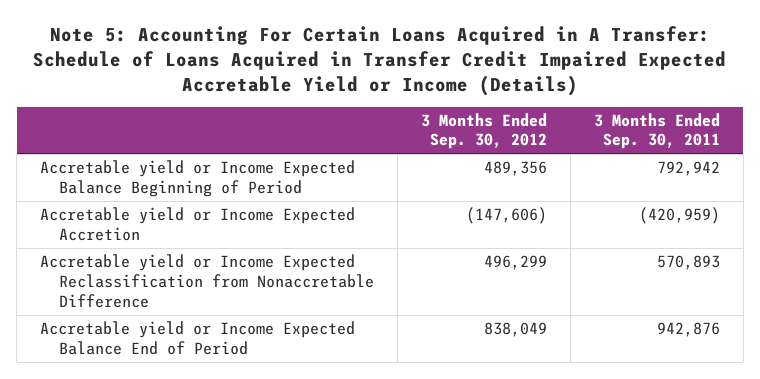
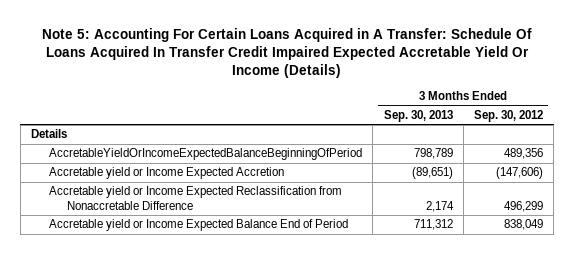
- Note 5: Accounting For Certain Loans Acquired in A Transfer: Schedule of Loans Acquired in Transfer Credit Impaired Expected Accretable Yield or Income (Details)
+ Note 5: Accounting For Certain Loans Acquired in A Transfer: Schedule Of Loans Acquired In Transfer Credit Impaired Expected Accretable Yield Or Income (Details)
- | 3 Months Ended Sep. 30, 2012 | 3 Months Ended Sep. 30, 2011
+ | 3 Months Ended Sep. 30, 2013 | 3 Months Ended Sep. 30, 2012
- Accretable yield or Income Expected Balance Beginning of Period | 489,356 | 792,942
+ Details
+ AccretableYieldOrIncomeExpectedBalanceBeginningOfPeriod | 798,789 | 489,356

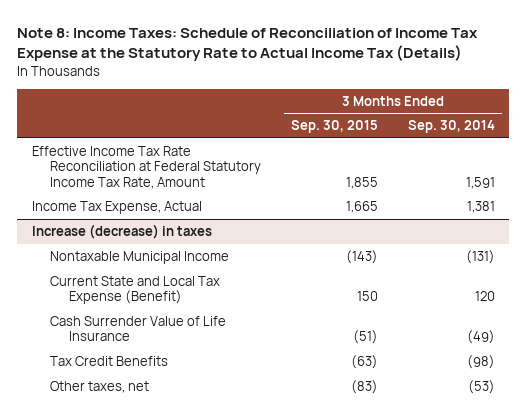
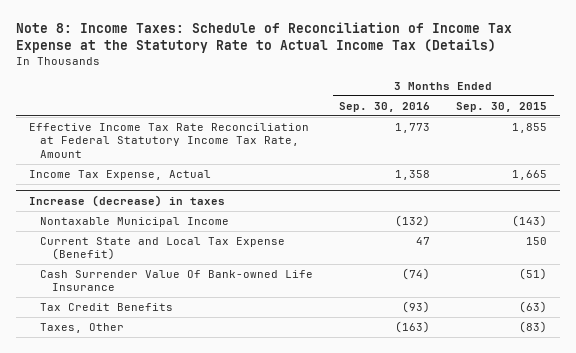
- | 3 Months Ended Sep. 30, 2015 | 3 Months Ended Sep. 30, 2014
+ | 3 Months Ended Sep. 30, 2016 | 3 Months Ended Sep. 30, 2015
@ Increase (decrease) in taxes
- Cash Surrender Value of Life Insurance | (51) | (49)
+ Cash Surrender Value Of Bank-owned Life Insurance | (74) | (51)
- Other taxes, net | (83) | (53)
+ Taxes, Other | (163) | (83)

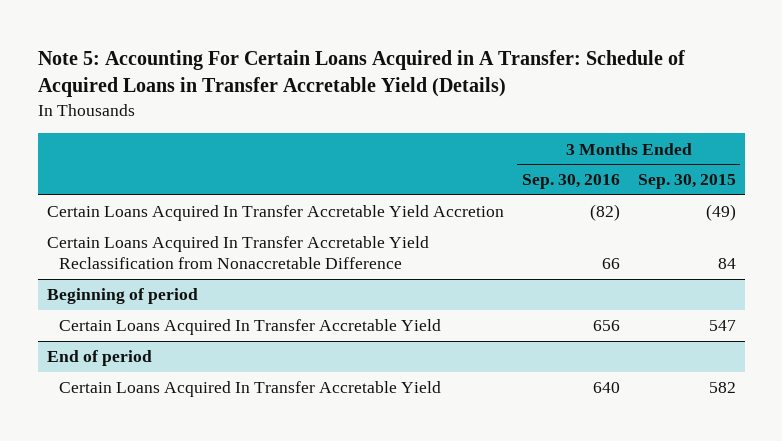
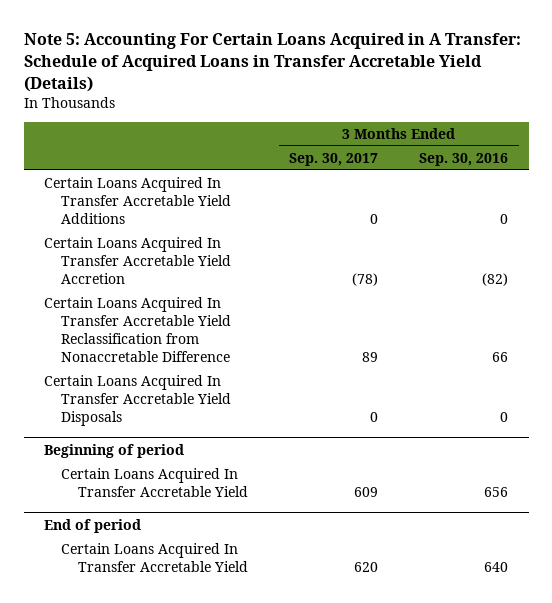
- | 3 Months Ended Sep. 30, 2016 | 3 Months Ended Sep. 30, 2015
+ | 3 Months Ended Sep. 30, 2017 | 3 Months Ended Sep. 30, 2016
+ Certain Loans Acquired In Transfer Accretable Yield Additions | 0 | 0
+ Certain Loans Acquired In Transfer Accretable Yield Disposals | 0 | 0

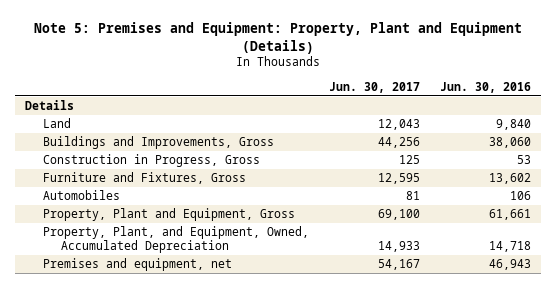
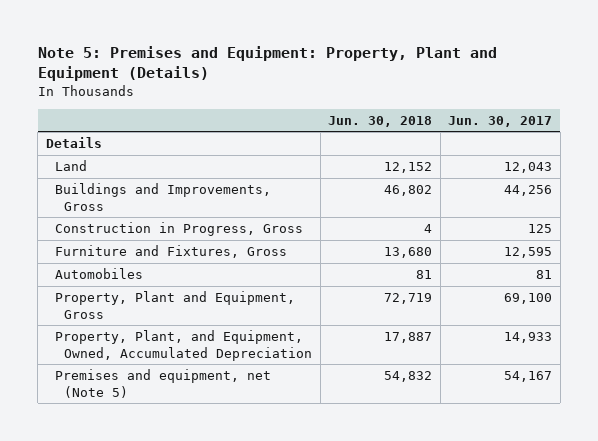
- | Jun. 30, 2017 | Jun. 30, 2016
+ | Jun. 30, 2018 | Jun. 30, 2017
- Premises and equipment, net | 54,167 | 46,943
+ Premises and equipment, net (Note 5) | 54,832 | 54,167

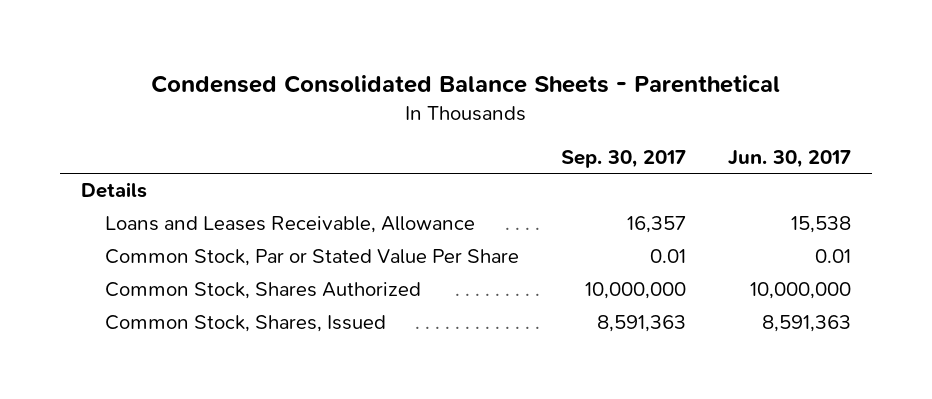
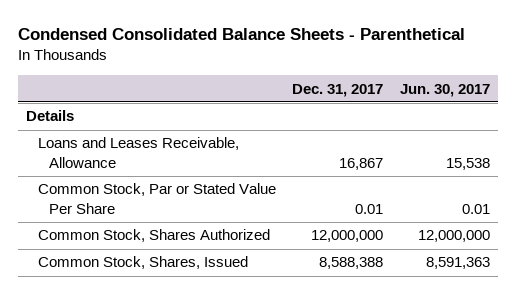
- | Sep. 30, 2017 | Jun. 30, 2017
+ | Dec. 31, 2017 | Jun. 30, 2017
- Common Stock, Shares Authorized | 10,000,000 | 10,000,000
+ Common Stock, Shares Authorized | 12,000,000 | 12,000,000

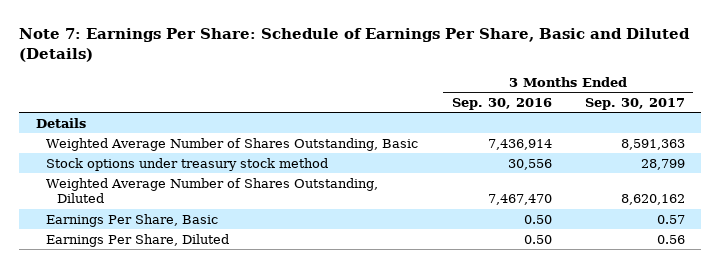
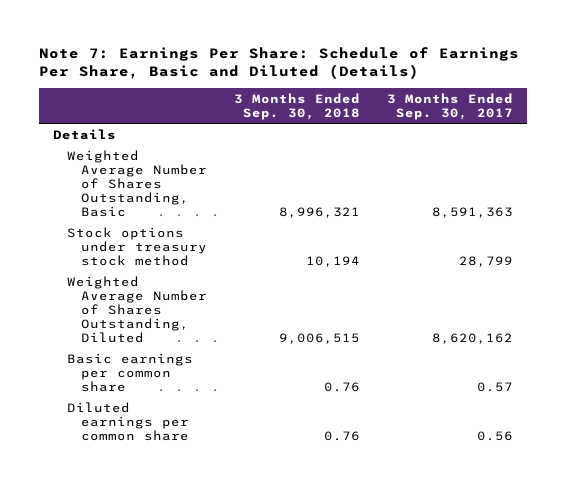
- | 3 Months Ended Sep. 30, 2016 | 3 Months Ended Sep. 30, 2017
+ | 3 Months Ended Sep. 30, 2018 | 3 Months Ended Sep. 30, 2017
- Earnings Per Share, Basic | 0.50 | 0.57
- Earnings Per Share, Diluted | 0.50 | 0.56
+ Basic earnings per common share | 0.76 | 0.57
+ Diluted earnings per common share | 0.76 | 0.56

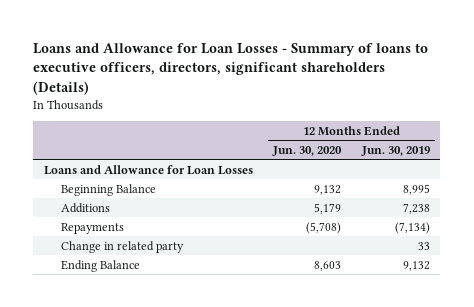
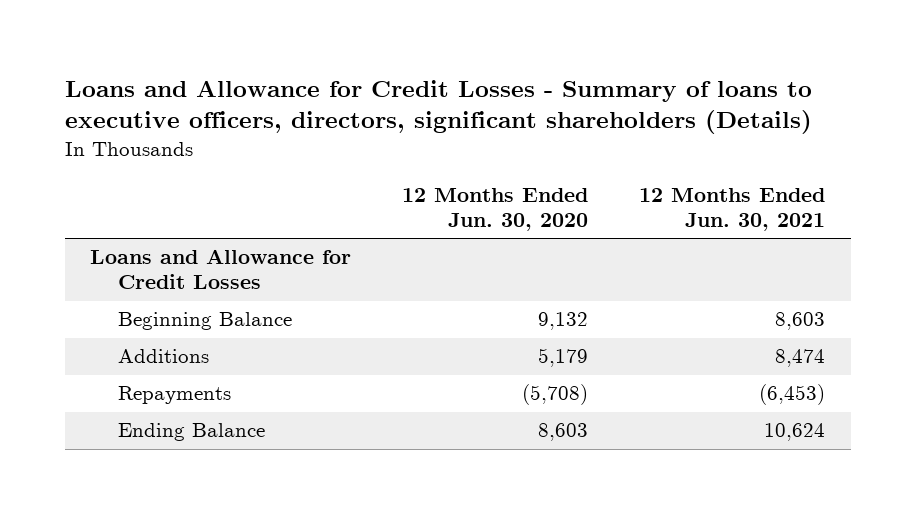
- Loans and Allowance for Loan Losses - Summary of loans to executive officers, directors, significant shareholders (Details)
+ Loans and Allowance for Credit Losses - Summary of loans to executive officers, directors, significant shareholders (Details)
- | 12 Months Ended Jun. 30, 2020 | 12 Months Ended Jun. 30, 2019
+ | 12 Months Ended Jun. 30, 2020 | 12 Months Ended Jun. 30, 2021
- Loans and Allowance for Loan Losses
+ Loans and Allowance for Credit Losses
- Change in related party | | 33

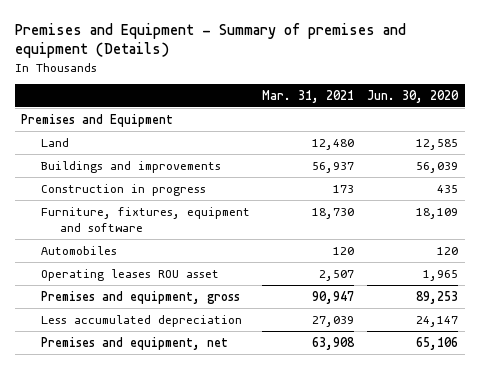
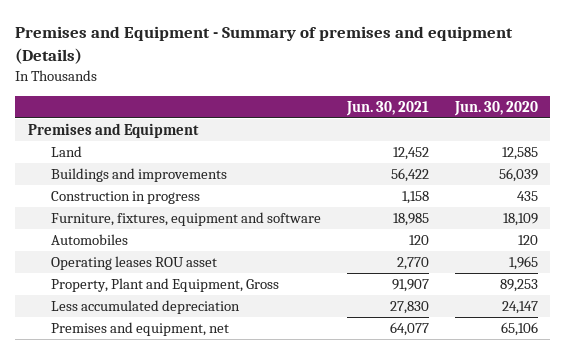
- | Mar. 31, 2021 | Jun. 30, 2020
+ | Jun. 30, 2021 | Jun. 30, 2020
- Premises and equipment, gross | 90,947 | 89,253
+ Property, Plant and Equipment, Gross | 91,907 | 89,253

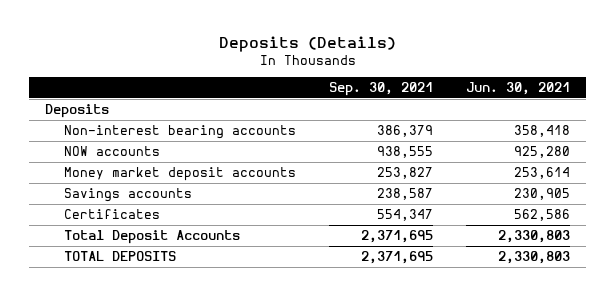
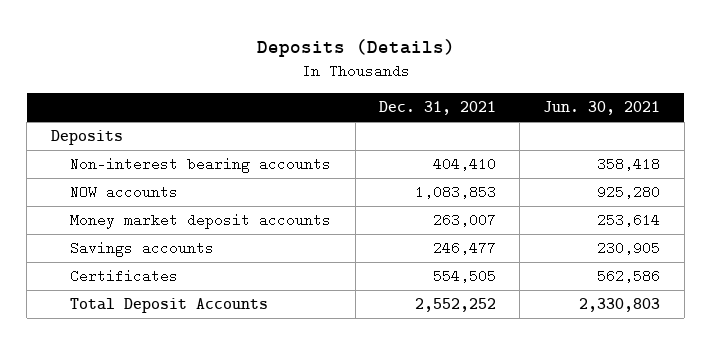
- | Sep. 30, 2021 | Jun. 30, 2021
+ | Dec. 31, 2021 | Jun. 30, 2021
- TOTAL DEPOSITS | 2,371,695 | 2,330,803

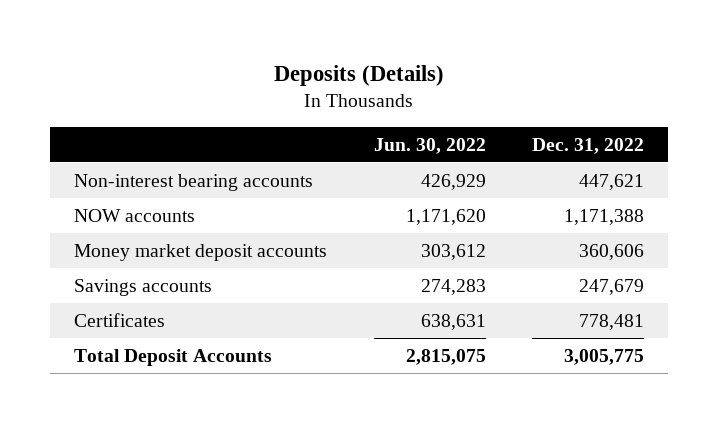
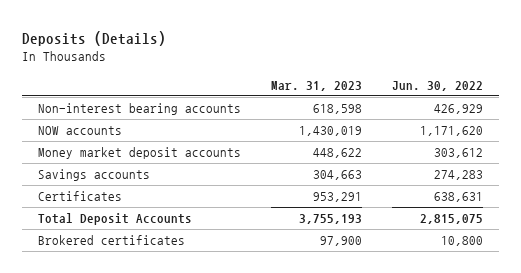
- | Jun. 30, 2022 | Dec. 31, 2022
+ | Mar. 31, 2023 | Jun. 30, 2022
+ Brokered certificates | 97,900 | 10,800

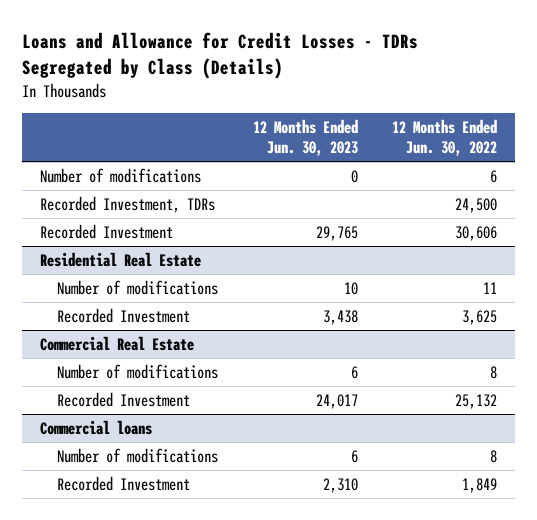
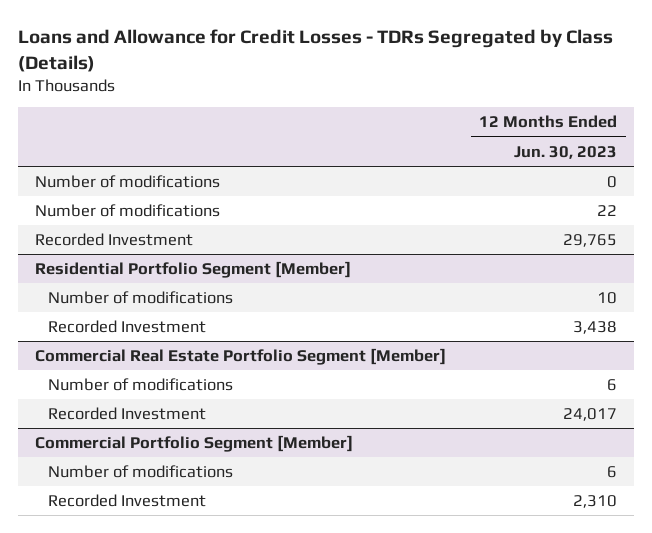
- | 12 Months Ended Jun. 30, 2023 | 12 Months Ended Jun. 30, 2022
+ | 12 Months Ended Jun. 30, 2023
- Recorded Investment, TDRs | | 24,500
+ Number of modifications | 22
- Residential Real Estate
+ Residential Portfolio Segment [Member]
- Commercial Real Estate
+ Commercial Real Estate Portfolio Segment [Member]
- Commercial loans
+ Commercial Portfolio Segment [Member]

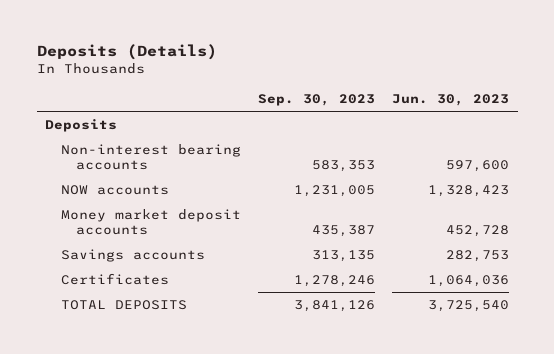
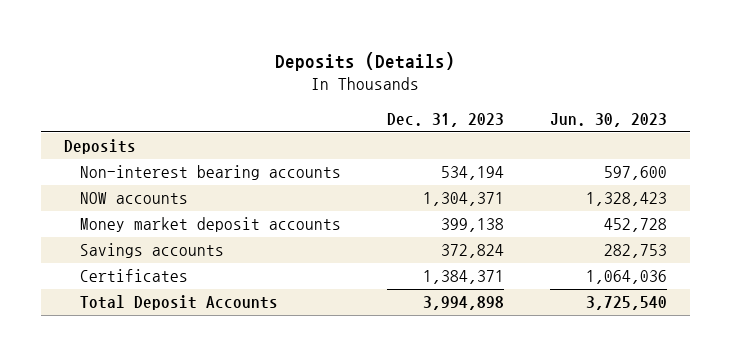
- | Sep. 30, 2023 | Jun. 30, 2023
+ | Dec. 31, 2023 | Jun. 30, 2023
- TOTAL DEPOSITS | 3,841,126 | 3,725,540
+ Total Deposit Accounts | 3,994,898 | 3,725,540

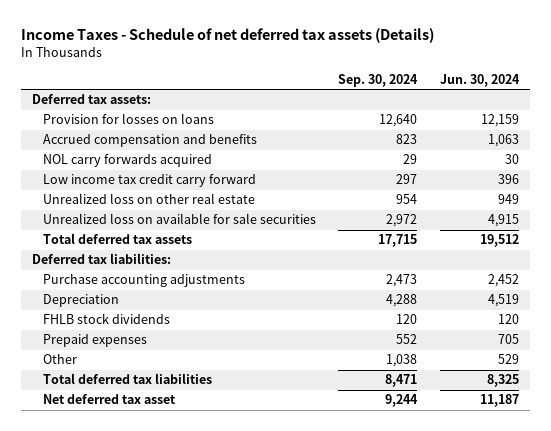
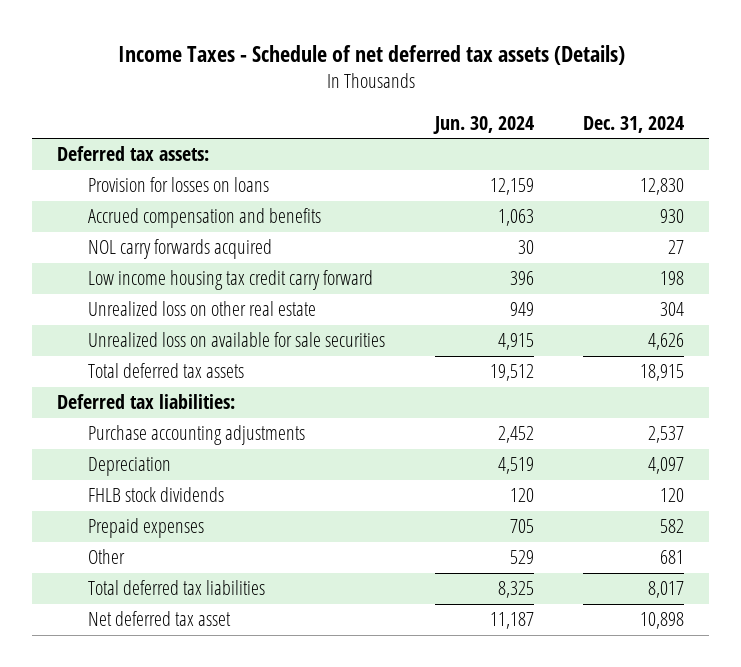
- | Sep. 30, 2024 | Jun. 30, 2024
+ | Jun. 30, 2024 | Dec. 31, 2024
- Low income tax credit carry forward | 297 | 396
+ Low income housing tax credit carry forward | 396 | 198

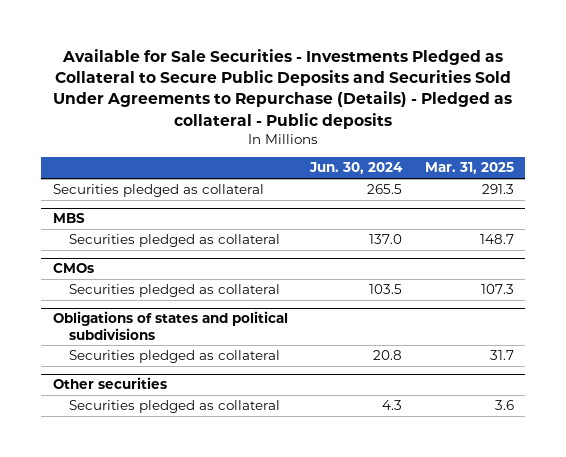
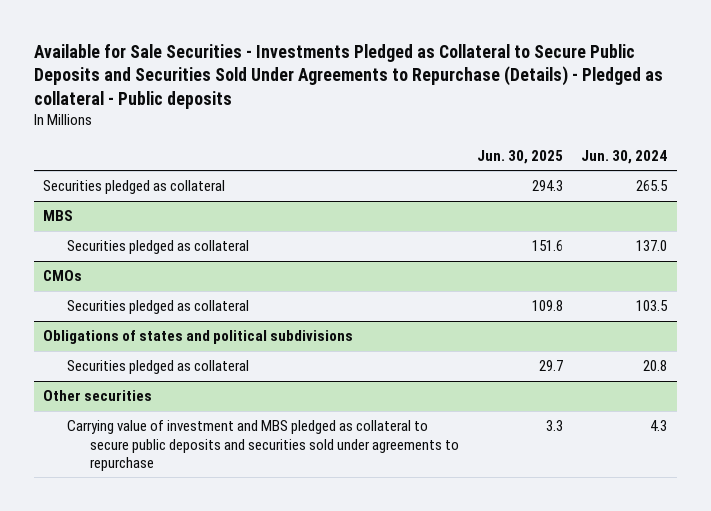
- | Jun. 30, 2024 | Mar. 31, 2025
+ | Jun. 30, 2025 | Jun. 30, 2024
@ Other securities
- Securities pledged as collateral | 4.3 | 3.6
+ Carrying value of investment and MBS pledged as collateral to secure public deposits and securities sold under agreements to repurchase | 3.3 | 4.3

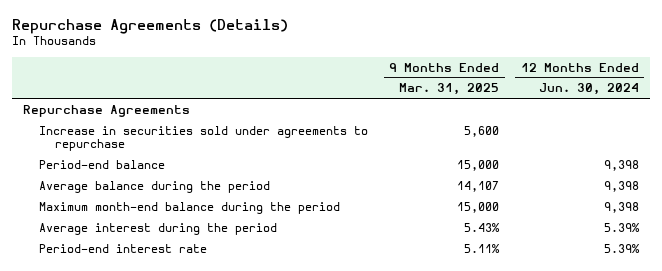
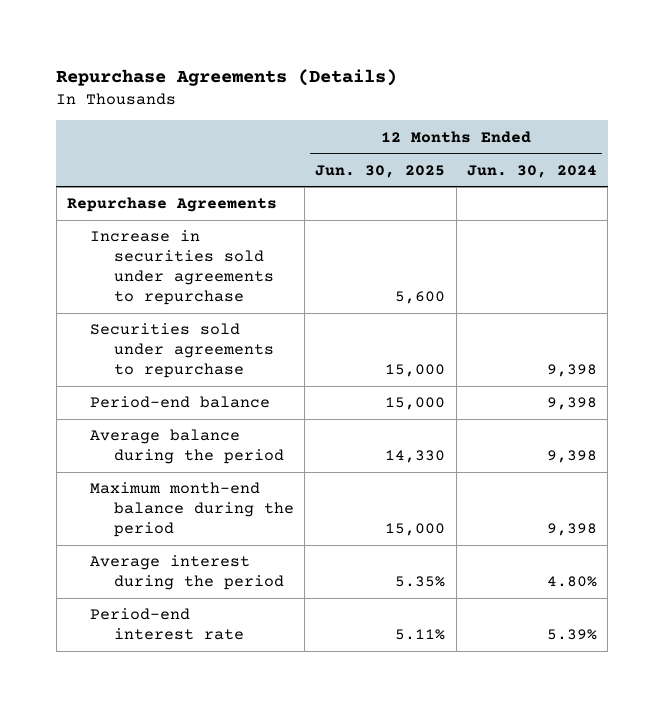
- | 9 Months Ended Mar. 31, 2025 | 12 Months Ended Jun. 30, 2024
+ | 12 Months Ended Jun. 30, 2025 | 12 Months Ended Jun. 30, 2024
+ Securities sold under agreements to repurchase | 15,000 | 9,398
- Average interest during the period | 5.43% | 5.39%
+ Average interest during the period | 5.35% | 4.80%

